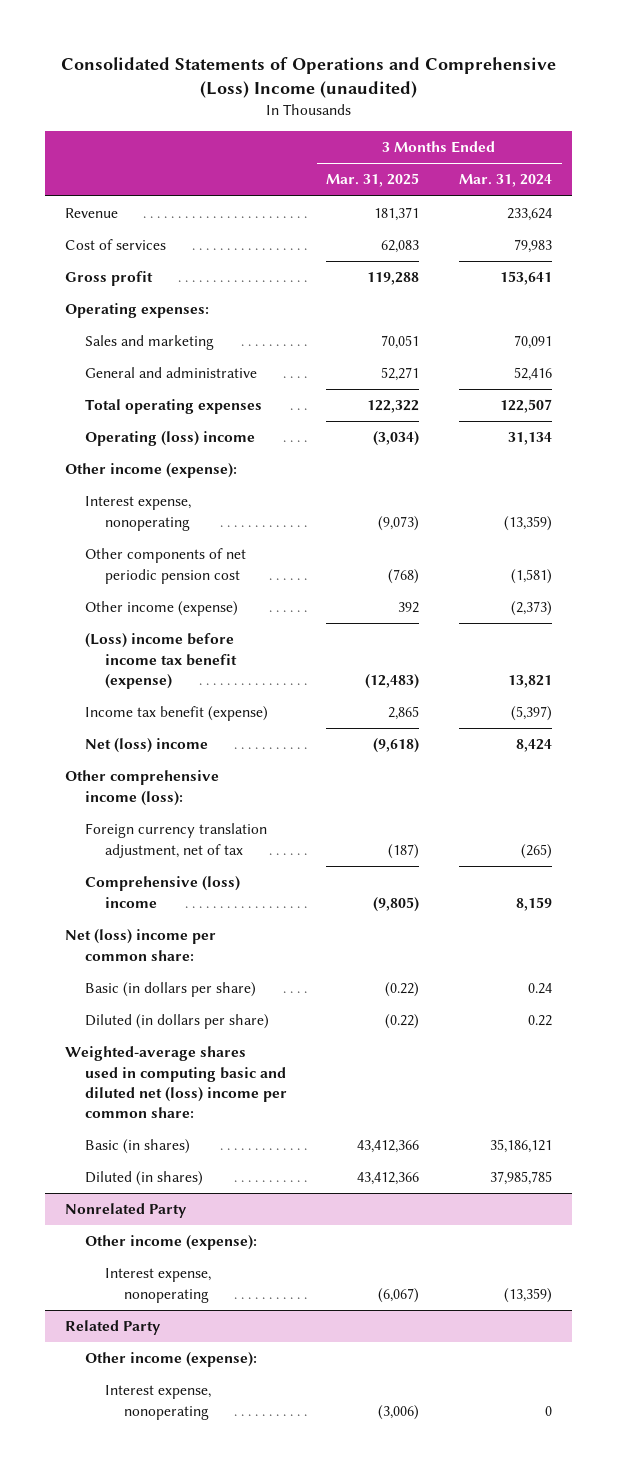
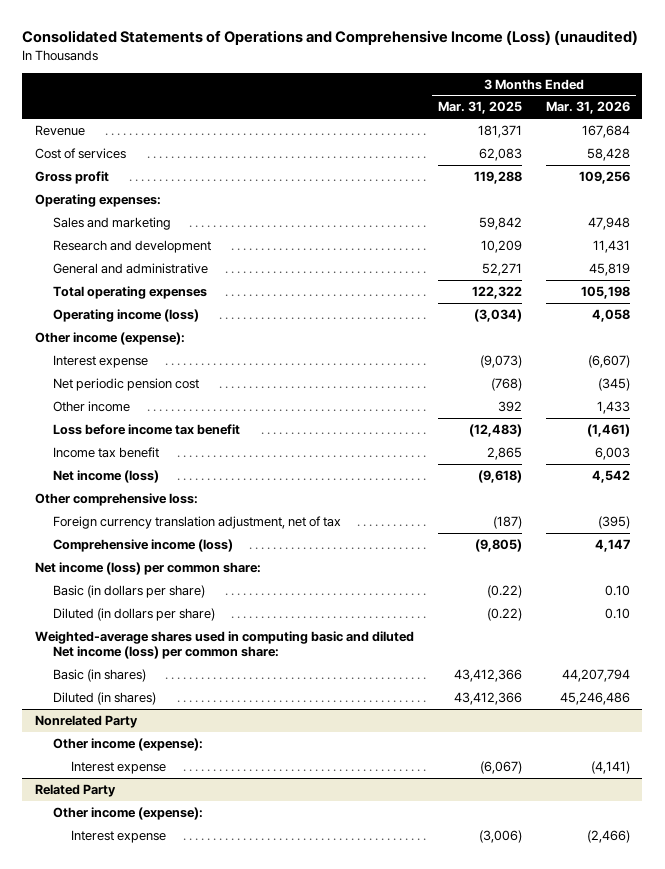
- Consolidated Statements of Operations and Comprehensive (Loss) Income (unaudited)
+ Consolidated Statements of Operations and Comprehensive Income (Loss) (unaudited)
- | 3 Months Ended Mar. 31, 2025 | 3 Months Ended Mar. 31, 2024
+ | 3 Months Ended Mar. 31, 2025 | 3 Months Ended Mar. 31, 2026
- Sales and marketing | 70,051 | 70,091
+ Sales and marketing | 59,842 | 47,948
+ Research and development | 10,209 | 11,431
- Operating (loss) income | (3,034) | 31,134
+ Operating income (loss) | (3,034) | 4,058
- Interest expense, nonoperating | (9,073) | (13,359)
- Other components of net periodic pension cost | (768) | (1,581)
- Other income (expense) | 392 | (2,373)
- (Loss) income before income tax benefit (expense) | (12,483) | 13,821
- Income tax benefit (expense) | 2,865 | (5,397)
- Net (loss) income | (9,618) | 8,424
- Other comprehensive income (loss):
+ Interest expense | (9,073) | (6,607)
+ Net periodic pension cost | (768) | (345)
+ Other income | 392 | 1,433
+ Loss before income tax benefit | (12,483) | (1,461)
+ Income tax benefit | 2,865 | 6,003
+ Net income (loss) | (9,618) | 4,542
+ Other comprehensive loss:
- Comprehensive (loss) income | (9,805) | 8,159
- Net (loss) income per common share:
+ Comprehensive income (loss) | (9,805) | 4,147
+ Net income (loss) per common share:
- Weighted-average shares used in computing basic and diluted net (loss) income per common share:
+ Weighted-average shares used in computing basic and diluted Net income (loss) per common share:
@ Nonrelated Party
- Interest expense, nonoperating | (6,067) | (13,359)
+ Interest expense | (6,067) | (4,141)
@ Related Party
- Interest expense, nonoperating | (3,006) | 0
+ Interest expense | (3,006) | (2,466)

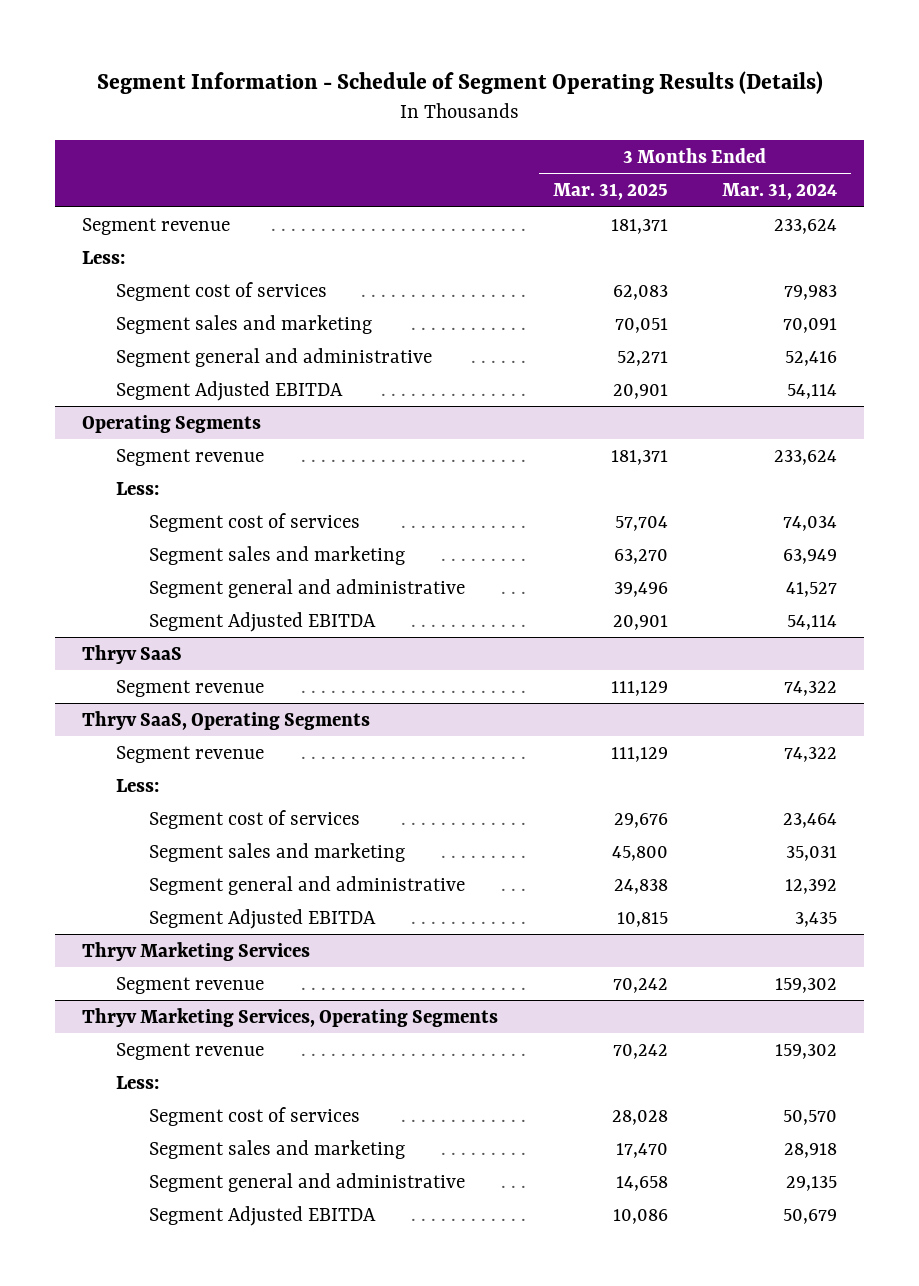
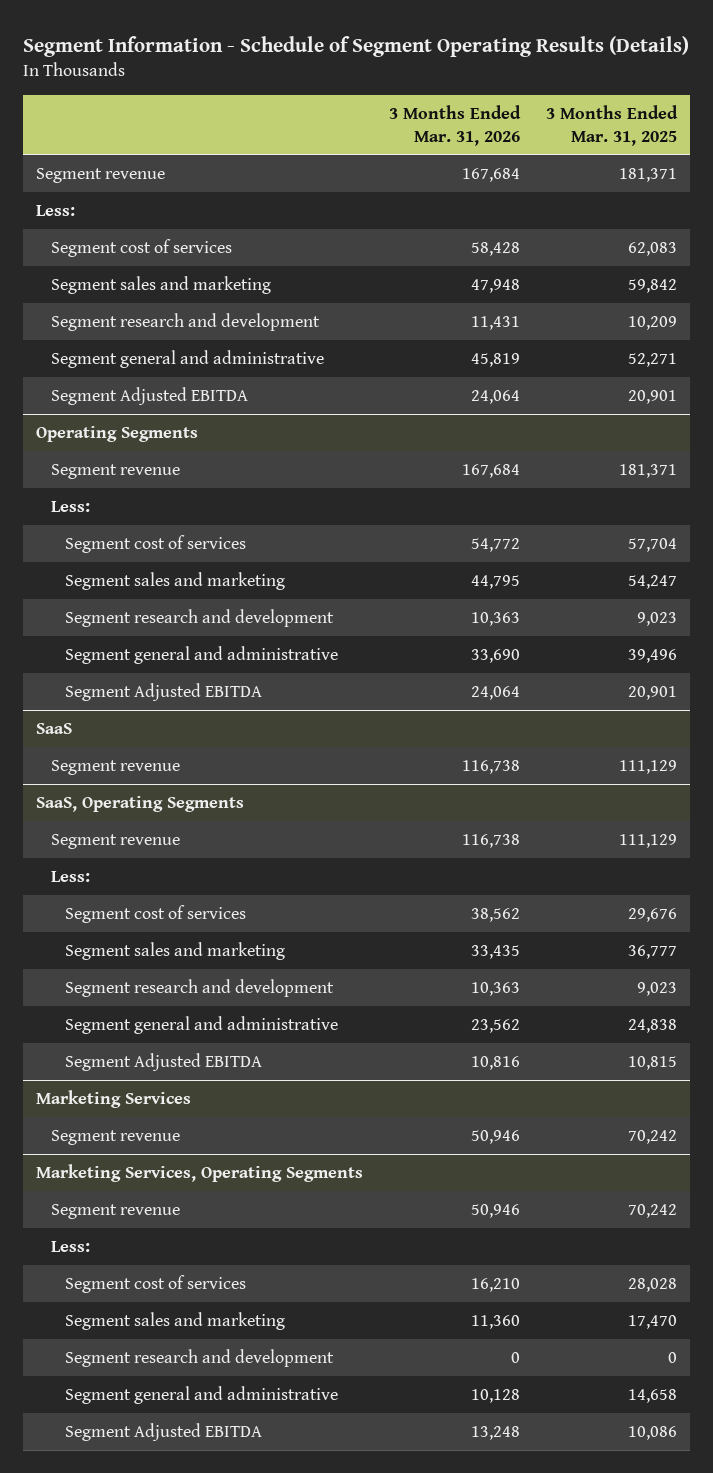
- | 3 Months Ended Mar. 31, 2025 | 3 Months Ended Mar. 31, 2024
+ | 3 Months Ended Mar. 31, 2026 | 3 Months Ended Mar. 31, 2025
- Segment sales and marketing | 70,051 | 70,091
+ Segment sales and marketing | 47,948 | 59,842
+ Segment research and development | 11,431 | 10,209
@ Operating Segments
- Segment sales and marketing | 63,270 | 63,949
+ Segment sales and marketing | 44,795 | 54,247
+ Segment research and development | 10,363 | 9,023
- Thryv SaaS
+ SaaS
- Thryv SaaS, Operating Segments
+ SaaS, Operating Segments
- Segment sales and marketing | 45,800 | 35,031
+ Segment sales and marketing | 33,435 | 36,777
+ Segment research and development | 10,363 | 9,023
- Thryv Marketing Services
+ Marketing Services
- Thryv Marketing Services, Operating Segments
+ Marketing Services, Operating Segments
+ Segment research and development | 0 | 0

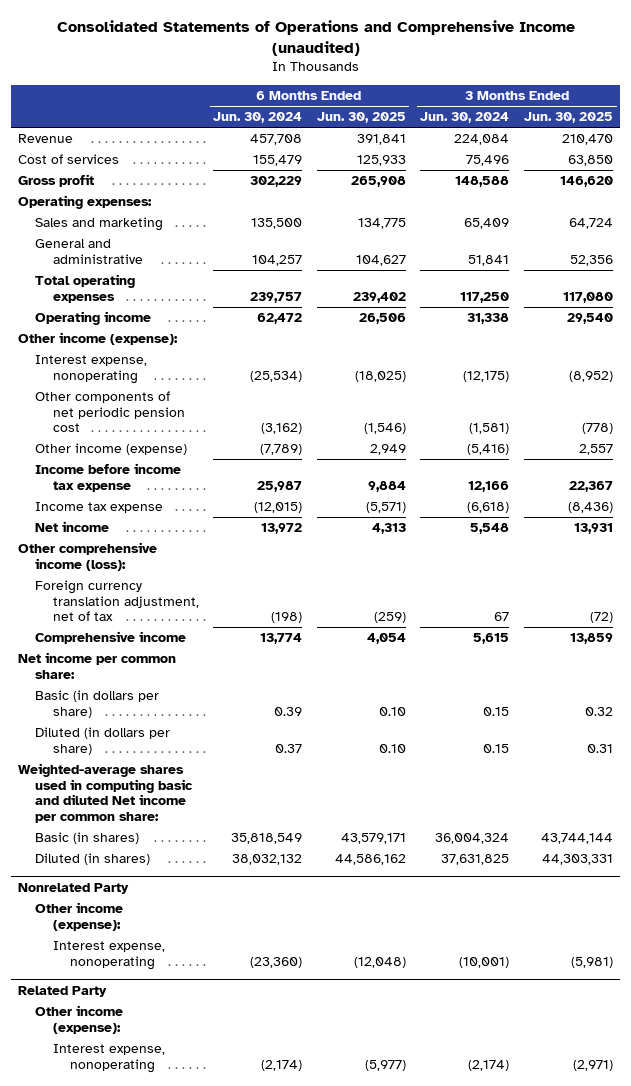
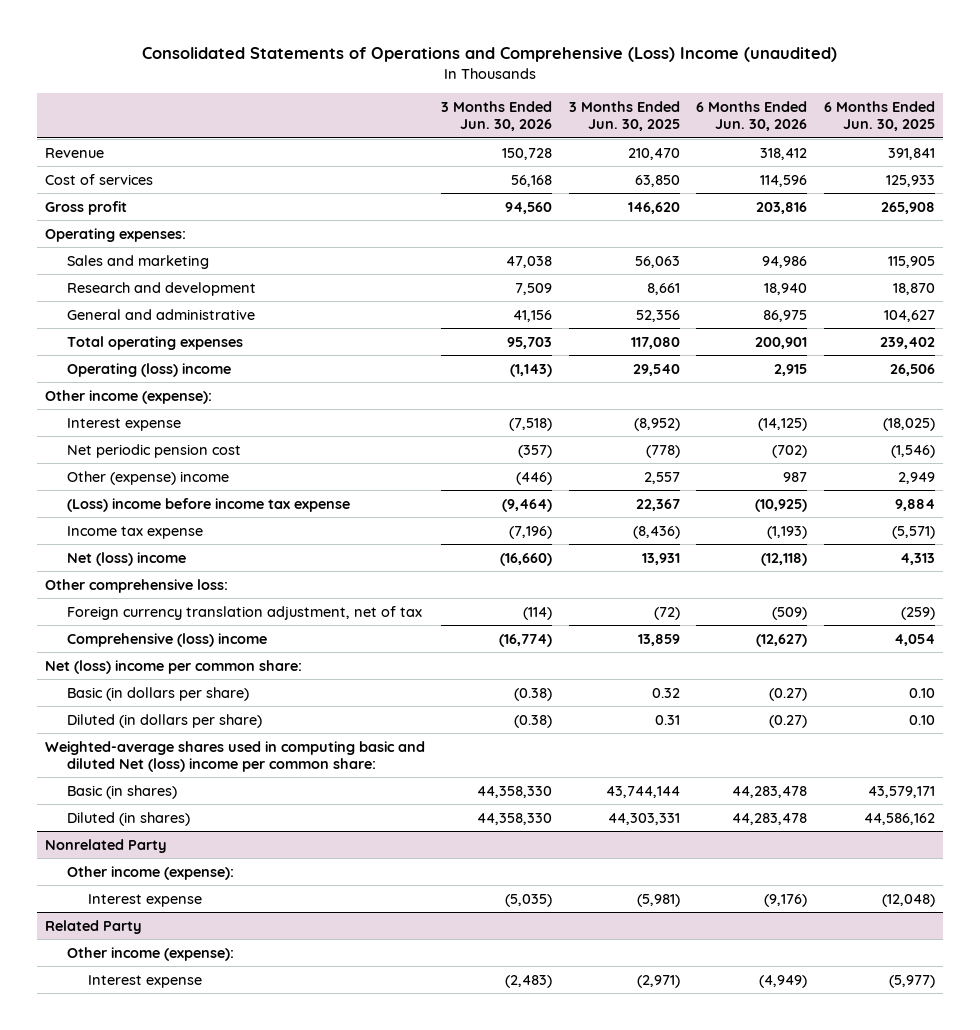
- Consolidated Statements of Operations and Comprehensive Income (unaudited)
+ Consolidated Statements of Operations and Comprehensive (Loss) Income (unaudited)
- | 6 Months Ended Jun. 30, 2024 | 6 Months Ended Jun. 30, 2025 | 3 Months Ended Jun. 30, 2024 | 3 Months Ended Jun. 30, 2025
+ | 3 Months Ended Jun. 30, 2026 | 3 Months Ended Jun. 30, 2025 | 6 Months Ended Jun. 30, 2026 | 6 Months Ended Jun. 30, 2025
- Sales and marketing | 135,500 | 134,775 | 65,409 | 64,724
+ Sales and marketing | 47,038 | 56,063 | 94,986 | 115,905
+ Research and development | 7,509 | 8,661 | 18,940 | 18,870
- Operating income | 62,472 | 26,506 | 31,338 | 29,540
+ Operating (loss) income | (1,143) | 29,540 | 2,915 | 26,506
- Interest expense, nonoperating | (25,534) | (18,025) | (12,175) | (8,952)
- Other components of net periodic pension cost | (3,162) | (1,546) | (1,581) | (778)
- Other income (expense) | (7,789) | 2,949 | (5,416) | 2,557
- Income before income tax expense | 25,987 | 9,884 | 12,166 | 22,367
+ Interest expense | (7,518) | (8,952) | (14,125) | (18,025)
+ Net periodic pension cost | (357) | (778) | (702) | (1,546)
+ Other (expense) income | (446) | 2,557 | 987 | 2,949
+ (Loss) income before income tax expense | (9,464) | 22,367 | (10,925) | 9,884
- Net income | 13,972 | 4,313 | 5,548 | 13,931
- Other comprehensive income (loss):
+ Net (loss) income | (16,660) | 13,931 | (12,118) | 4,313
+ Other comprehensive loss:
- Comprehensive income | 13,774 | 4,054 | 5,615 | 13,859
- Net income per common share:
+ Comprehensive (loss) income | (16,774) | 13,859 | (12,627) | 4,054
+ Net (loss) income per common share:
- Weighted-average shares used in computing basic and diluted Net income per common share:
+ Weighted-average shares used in computing basic and diluted Net (loss) income per common share:
@ Nonrelated Party
- Interest expense, nonoperating | (23,360) | (12,048) | (10,001) | (5,981)
+ Interest expense | (5,035) | (5,981) | (9,176) | (12,048)
@ Related Party
- Interest expense, nonoperating | (2,174) | (5,977) | (2,174) | (2,971)
+ Interest expense | (2,483) | (2,971) | (4,949) | (5,977)

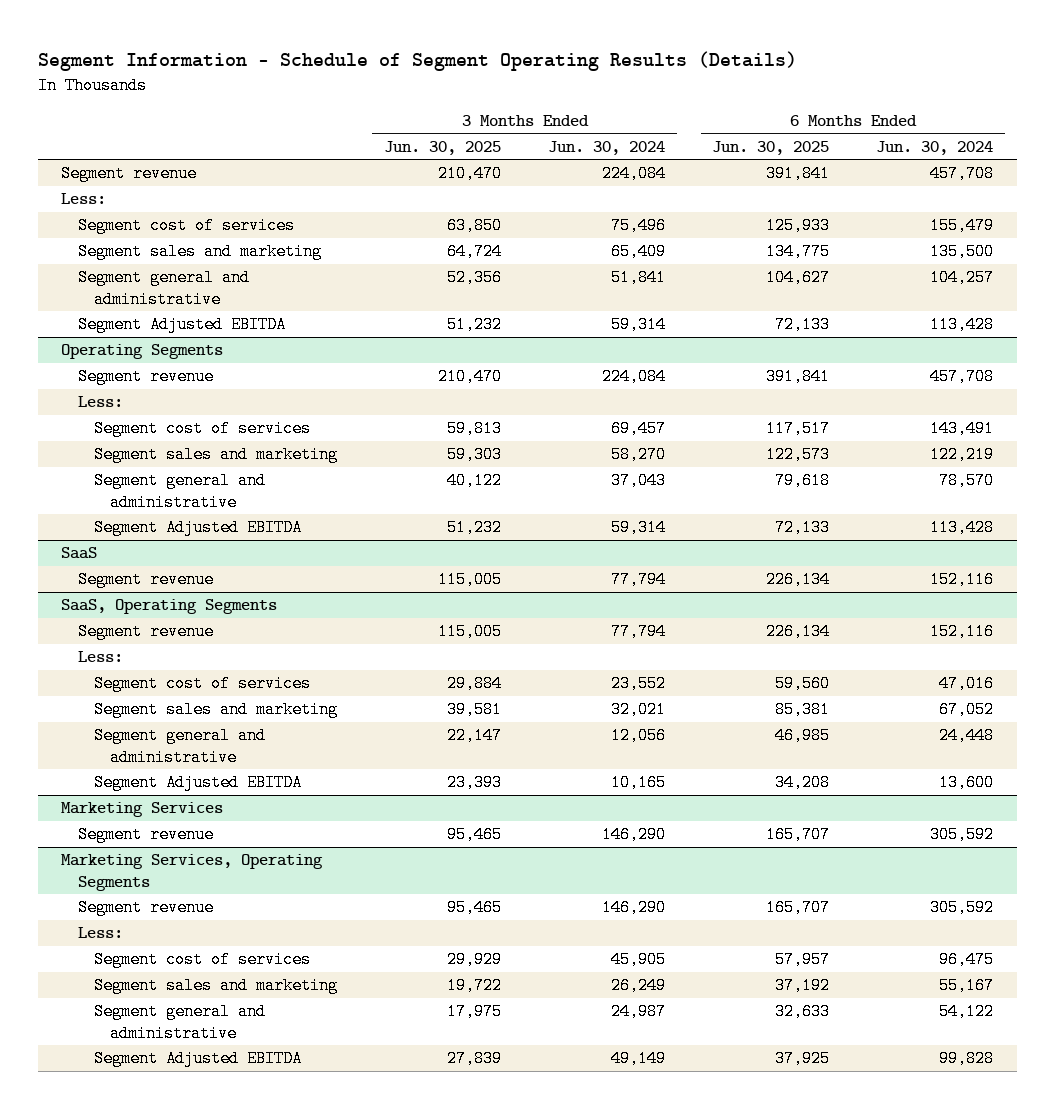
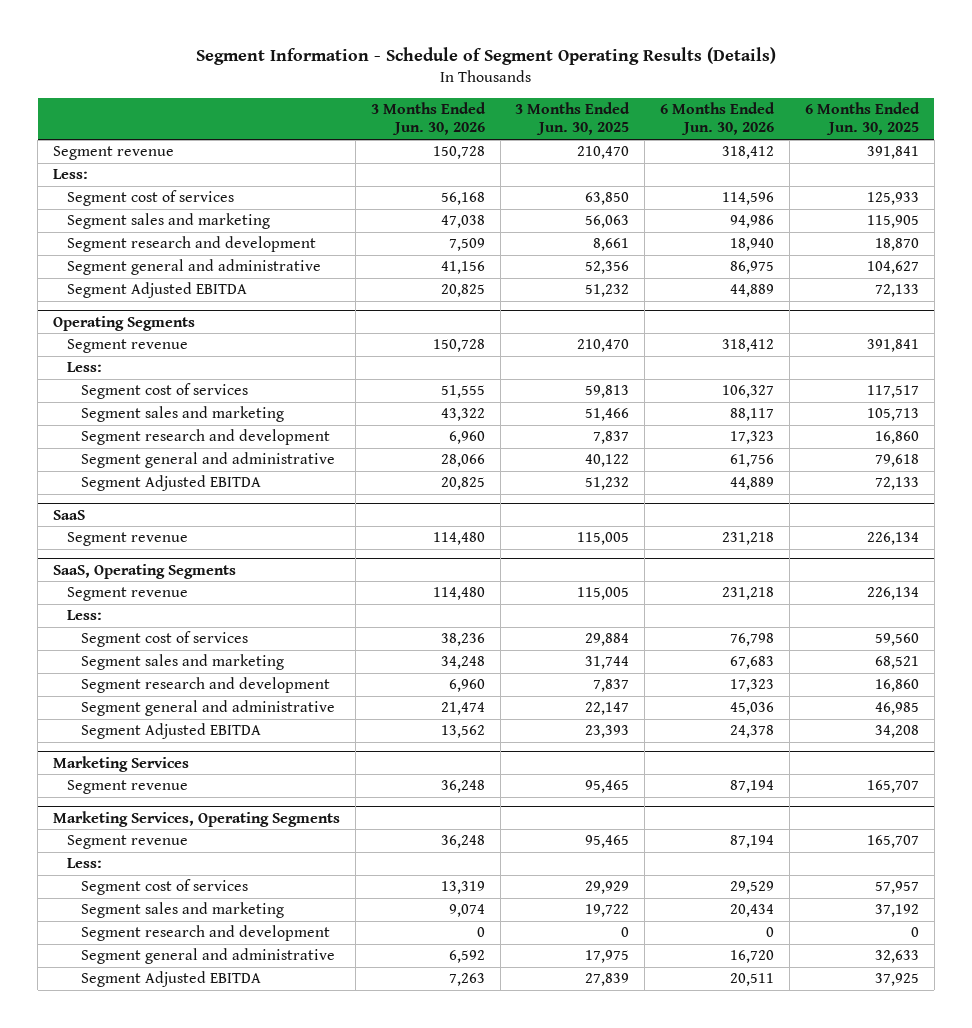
- | 3 Months Ended Jun. 30, 2025 | 3 Months Ended Jun. 30, 2024 | 6 Months Ended Jun. 30, 2025 | 6 Months Ended Jun. 30, 2024
+ | 3 Months Ended Jun. 30, 2026 | 3 Months Ended Jun. 30, 2025 | 6 Months Ended Jun. 30, 2026 | 6 Months Ended Jun. 30, 2025
- Segment sales and marketing | 64,724 | 65,409 | 134,775 | 135,500
+ Segment sales and marketing | 47,038 | 56,063 | 94,986 | 115,905
+ Segment research and development | 7,509 | 8,661 | 18,940 | 18,870
@ Operating Segments
- Segment sales and marketing | 59,303 | 58,270 | 122,573 | 122,219
+ Segment sales and marketing | 43,322 | 51,466 | 88,117 | 105,713
+ Segment research and development | 6,960 | 7,837 | 17,323 | 16,860
@ SaaS, Operating Segments
- Segment sales and marketing | 39,581 | 32,021 | 85,381 | 67,052
+ Segment sales and marketing | 34,248 | 31,744 | 67,683 | 68,521
+ Segment research and development | 6,960 | 7,837 | 17,323 | 16,860
@ Marketing Services, Operating Segments
+ Segment research and development | 0 | 0 | 0 | 0

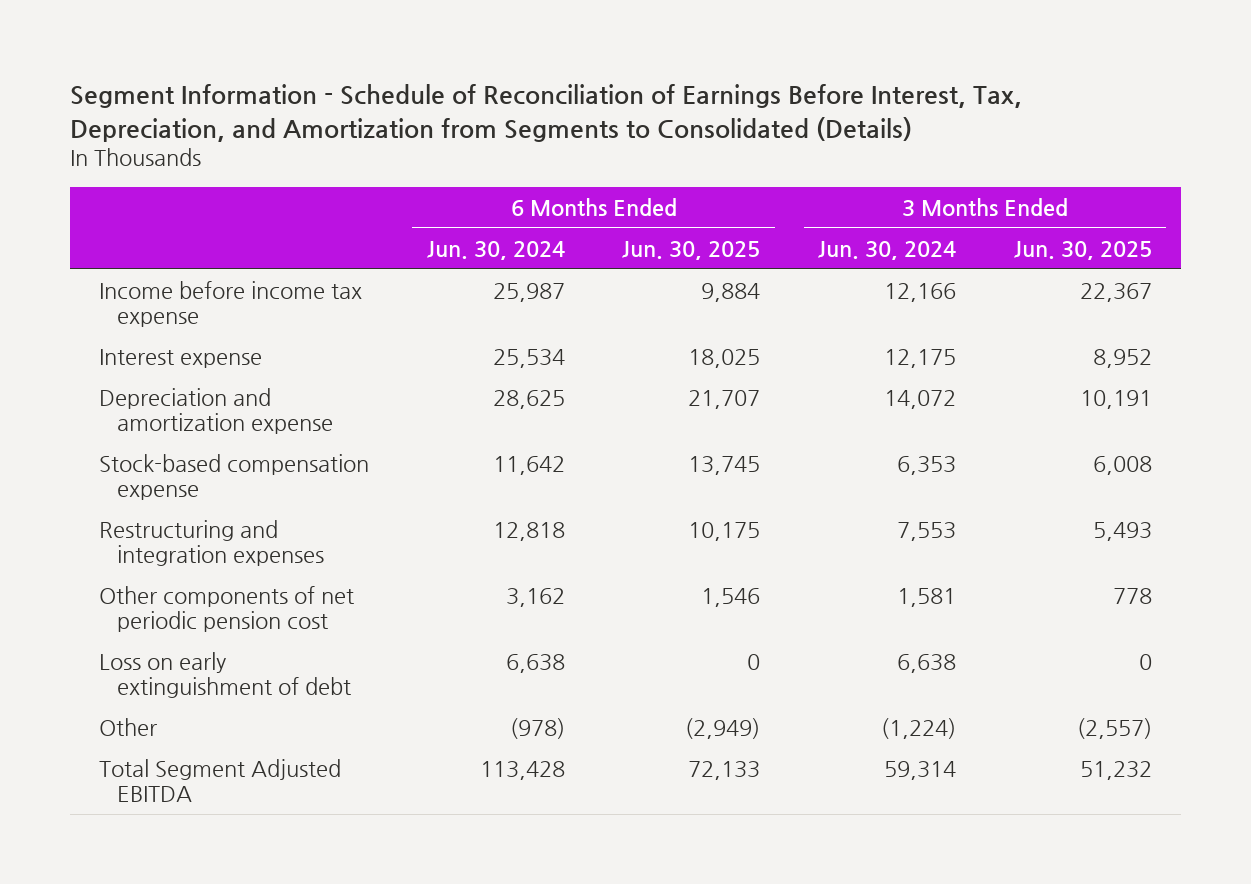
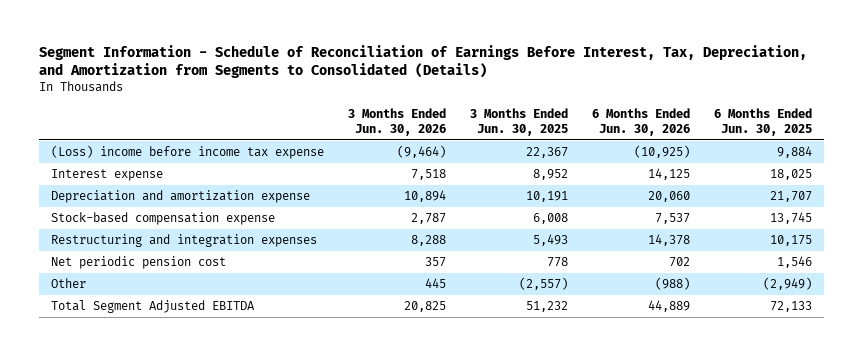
- | 6 Months Ended Jun. 30, 2024 | 6 Months Ended Jun. 30, 2025 | 3 Months Ended Jun. 30, 2024 | 3 Months Ended Jun. 30, 2025
+ | 3 Months Ended Jun. 30, 2026 | 3 Months Ended Jun. 30, 2025 | 6 Months Ended Jun. 30, 2026 | 6 Months Ended Jun. 30, 2025
- Income before income tax expense | 25,987 | 9,884 | 12,166 | 22,367
+ (Loss) income before income tax expense | (9,464) | 22,367 | (10,925) | 9,884
- Other components of net periodic pension cost | 3,162 | 1,546 | 1,581 | 778
- Loss on early extinguishment of debt | 6,638 | 0 | 6,638 | 0
+ Net periodic pension cost | 357 | 778 | 702 | 1,546

